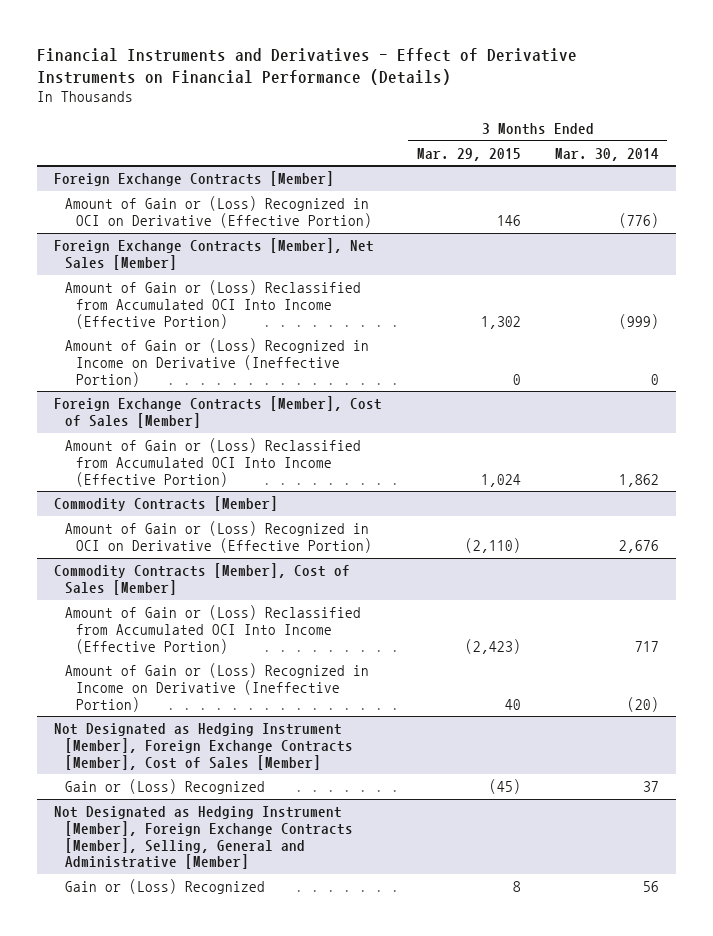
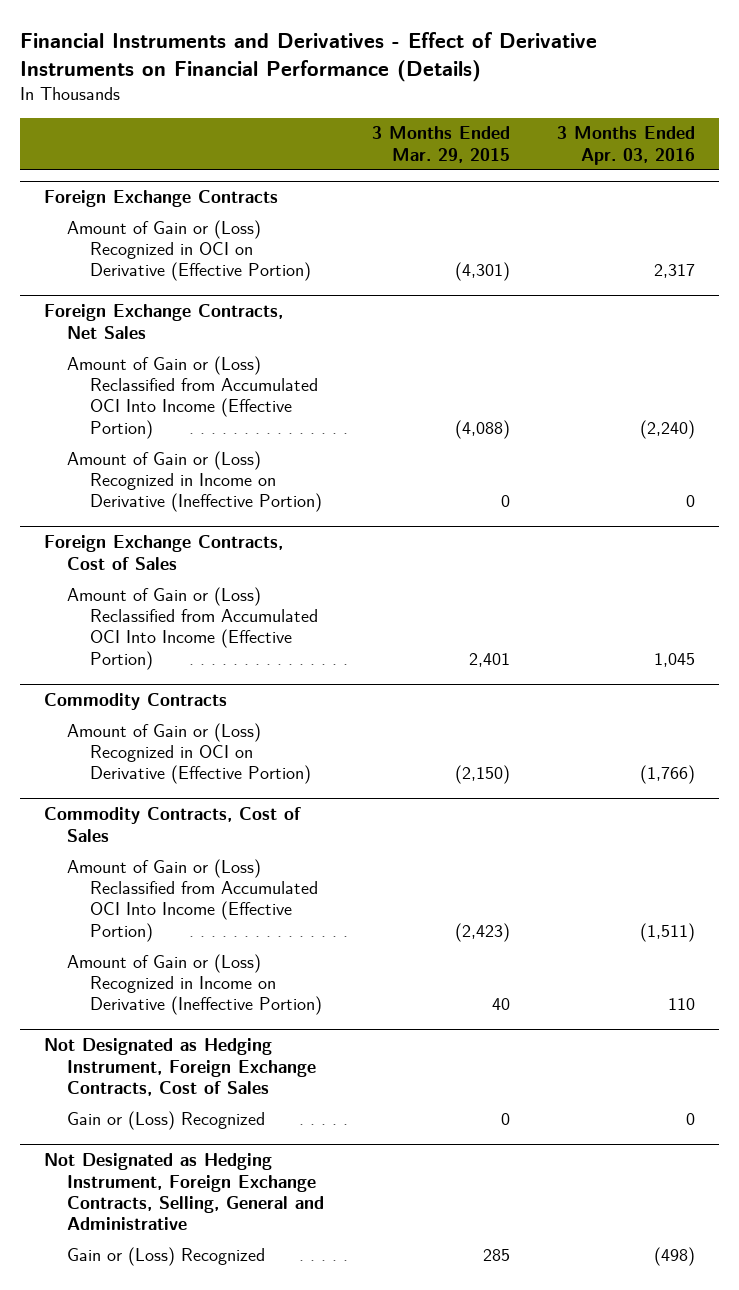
- | 3 Months Ended Mar. 29, 2015 | 3 Months Ended Mar. 30, 2014
+ | 3 Months Ended Mar. 29, 2015 | 3 Months Ended Apr. 03, 2016
- Foreign Exchange Contracts [Member]
- Amount of Gain or (Loss) Recognized in OCI on Derivative (Effective Portion) | 146 | (776)
- Foreign Exchange Contracts [Member], Net Sales [Member]
- Amount of Gain or (Loss) Reclassified from Accumulated OCI Into Income (Effective Portion) | 1,302 | (999)
+ Foreign Exchange Contracts
+ Amount of Gain or (Loss) Recognized in OCI on Derivative (Effective Portion) | (4,301) | 2,317
+ Foreign Exchange Contracts, Net Sales
+ Amount of Gain or (Loss) Reclassified from Accumulated OCI Into Income (Effective Portion) | (4,088) | (2,240)
- Foreign Exchange Contracts [Member], Cost of Sales [Member]
- Amount of Gain or (Loss) Reclassified from Accumulated OCI Into Income (Effective Portion) | 1,024 | 1,862
- Commodity Contracts [Member]
- Amount of Gain or (Loss) Recognized in OCI on Derivative (Effective Portion) | (2,110) | 2,676
- Commodity Contracts [Member], Cost of Sales [Member]
+ Foreign Exchange Contracts, Cost of Sales
+ Amount of Gain or (Loss) Reclassified from Accumulated OCI Into Income (Effective Portion) | 2,401 | 1,045
+ Commodity Contracts
+ Amount of Gain or (Loss) Recognized in OCI on Derivative (Effective Portion) | (2,150) | (1,766)
+ Commodity Contracts, Cost of Sales
- Not Designated as Hedging Instrument [Member], Foreign Exchange Contracts [Member], Cost of Sales [Member]
- Gain or (Loss) Recognized | (45) | 37
- Not Designated as Hedging Instrument [Member], Foreign Exchange Contracts [Member], Selling, General and Administrative [Member]
- Gain or (Loss) Recognized | 8 | 56
+ Not Designated as Hedging Instrument, Foreign Exchange Contracts, Cost of Sales
+ Gain or (Loss) Recognized | 0 | 0
+ Not Designated as Hedging Instrument, Foreign Exchange Contracts, Selling, General and Administrative
+ Gain or (Loss) Recognized | 285 | (498)

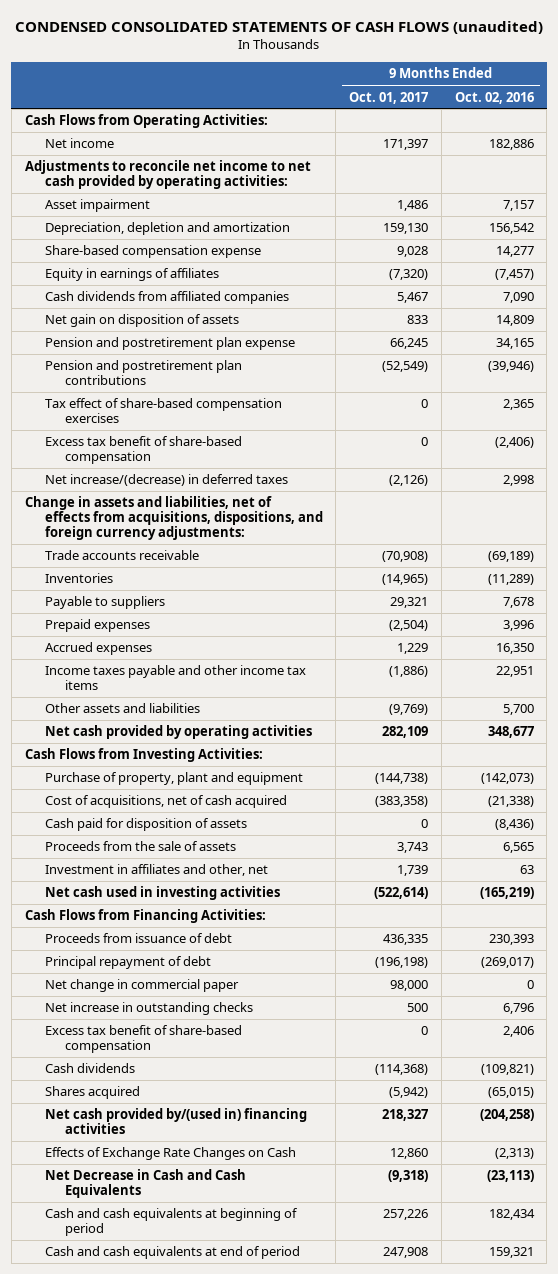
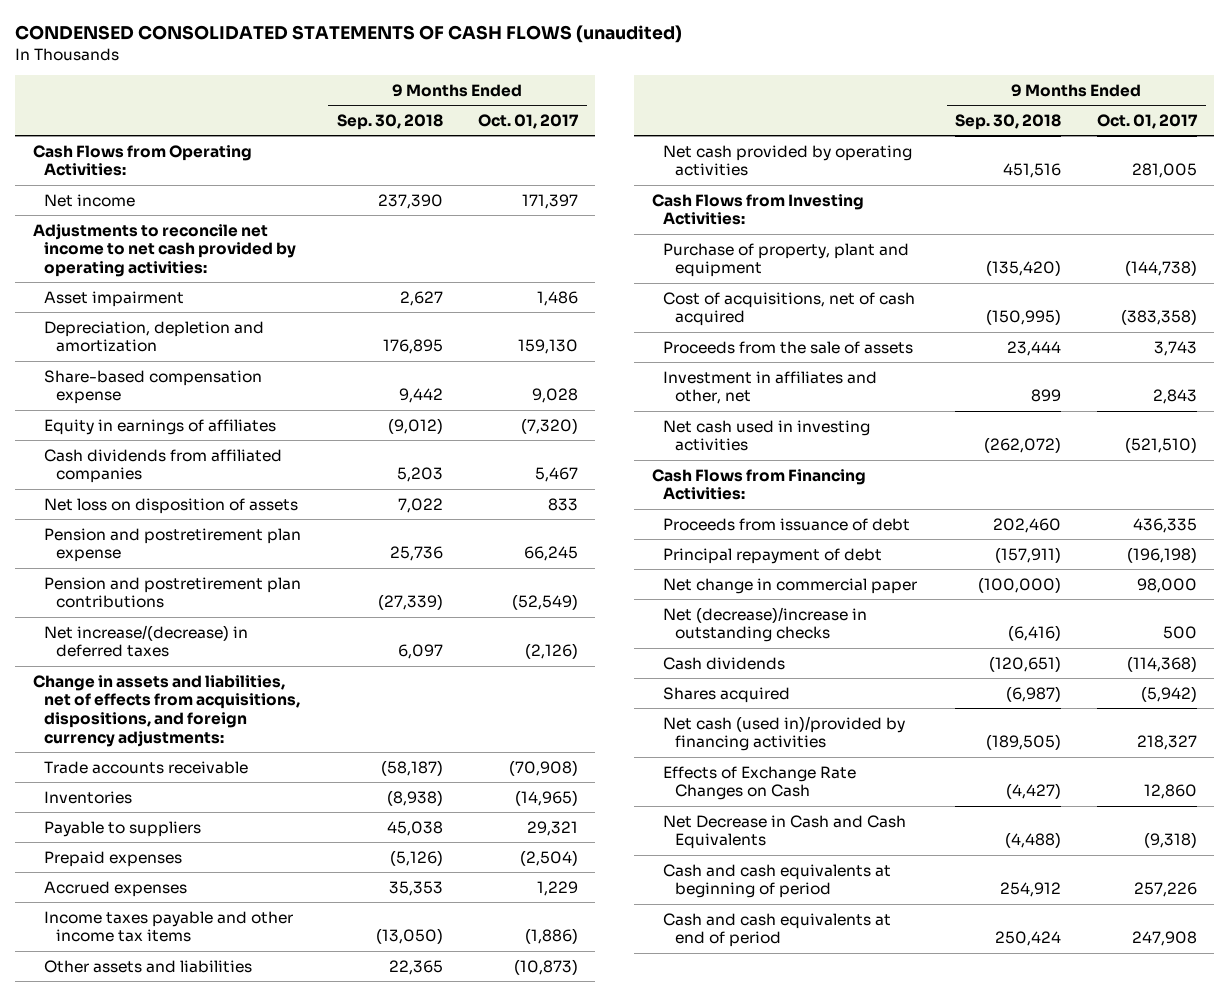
- | 9 Months Ended Oct. 01, 2017 | 9 Months Ended Oct. 02, 2016
+ | 9 Months Ended Sep. 30, 2018 | 9 Months Ended Oct. 01, 2017
- Net gain on disposition of assets | 833 | 14,809
+ Net loss on disposition of assets | 7,022 | 833
- Tax effect of share-based compensation exercises | 0 | 2,365
- Excess tax benefit of share-based compensation | 0 | (2,406)
- Other assets and liabilities | (9,769) | 5,700
- Net cash provided by operating activities | 282,109 | 348,677
+ Other assets and liabilities | 22,365 | (10,873)
+ Net cash provided by operating activities | 451,516 | 281,005
- Cash paid for disposition of assets | 0 | (8,436)
- Investment in affiliates and other, net | 1,739 | 63
- Net cash used in investing activities | (522,614) | (165,219)
+ Investment in affiliates and other, net | 899 | 2,843
+ Net cash used in investing activities | (262,072) | (521,510)
- Net increase in outstanding checks | 500 | 6,796
- Excess tax benefit of share-based compensation | 0 | 2,406
+ Net (decrease)/increase in outstanding checks | (6,416) | 500
- Net cash provided by/(used in) financing activities | 218,327 | (204,258)
+ Net cash (used in)/provided by financing activities | (189,505) | 218,327

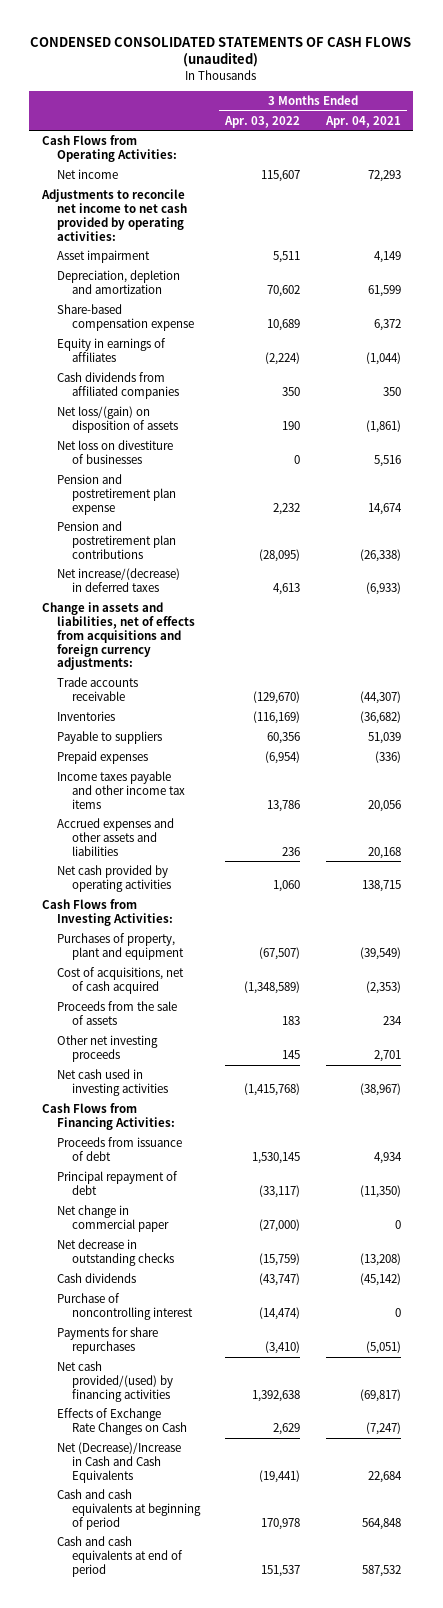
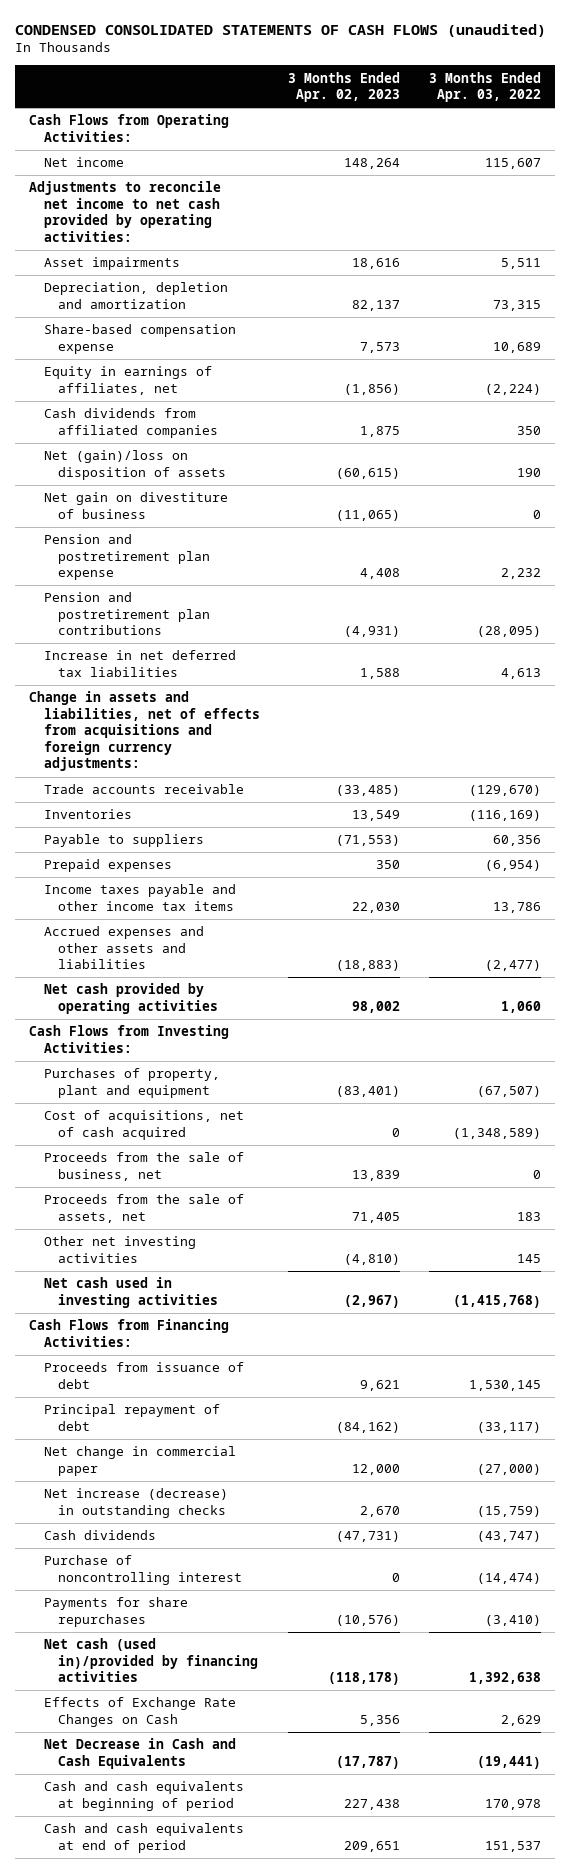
- | 3 Months Ended Apr. 03, 2022 | 3 Months Ended Apr. 04, 2021
+ | 3 Months Ended Apr. 02, 2023 | 3 Months Ended Apr. 03, 2022
- Asset impairment | 5,511 | 4,149
- Depreciation, depletion and amortization | 70,602 | 61,599
+ Asset impairments | 18,616 | 5,511
+ Depreciation, depletion and amortization | 82,137 | 73,315
- Equity in earnings of affiliates | (2,224) | (1,044)
+ Equity in earnings of affiliates, net | (1,856) | (2,224)
- Net loss/(gain) on disposition of assets | 190 | (1,861)
- Net loss on divestiture of businesses | 0 | 5,516
+ Net (gain)/loss on disposition of assets | (60,615) | 190
+ Net gain on divestiture of business | (11,065) | 0
- Net increase/(decrease) in deferred taxes | 4,613 | (6,933)
+ Increase in net deferred tax liabilities | 1,588 | 4,613
- Accrued expenses and other assets and liabilities | 236 | 20,168
+ Accrued expenses and other assets and liabilities | (18,883) | (2,477)
- Proceeds from the sale of assets | 183 | 234
- Other net investing proceeds | 145 | 2,701
+ Proceeds from the sale of business, net | 13,839 | 0
+ Proceeds from the sale of assets, net | 71,405 | 183
+ Other net investing activities | (4,810) | 145
- Net decrease in outstanding checks | (15,759) | (13,208)
+ Net increase (decrease) in outstanding checks | 2,670 | (15,759)
- Net cash provided/(used) by financing activities | 1,392,638 | (69,817)
+ Net cash (used in)/provided by financing activities | (118,178) | 1,392,638
- Net (Decrease)/Increase in Cash and Cash Equivalents | (19,441) | 22,684
+ Net Decrease in Cash and Cash Equivalents | (17,787) | (19,441)

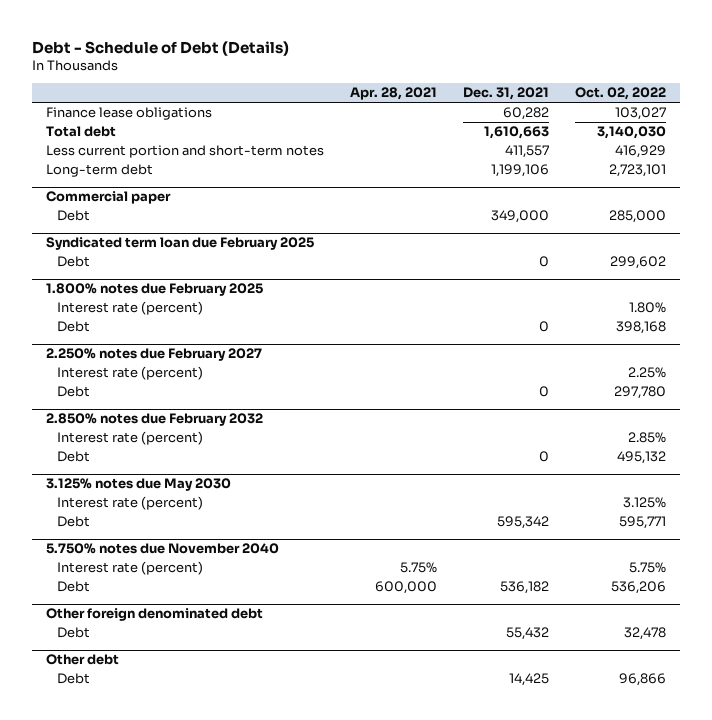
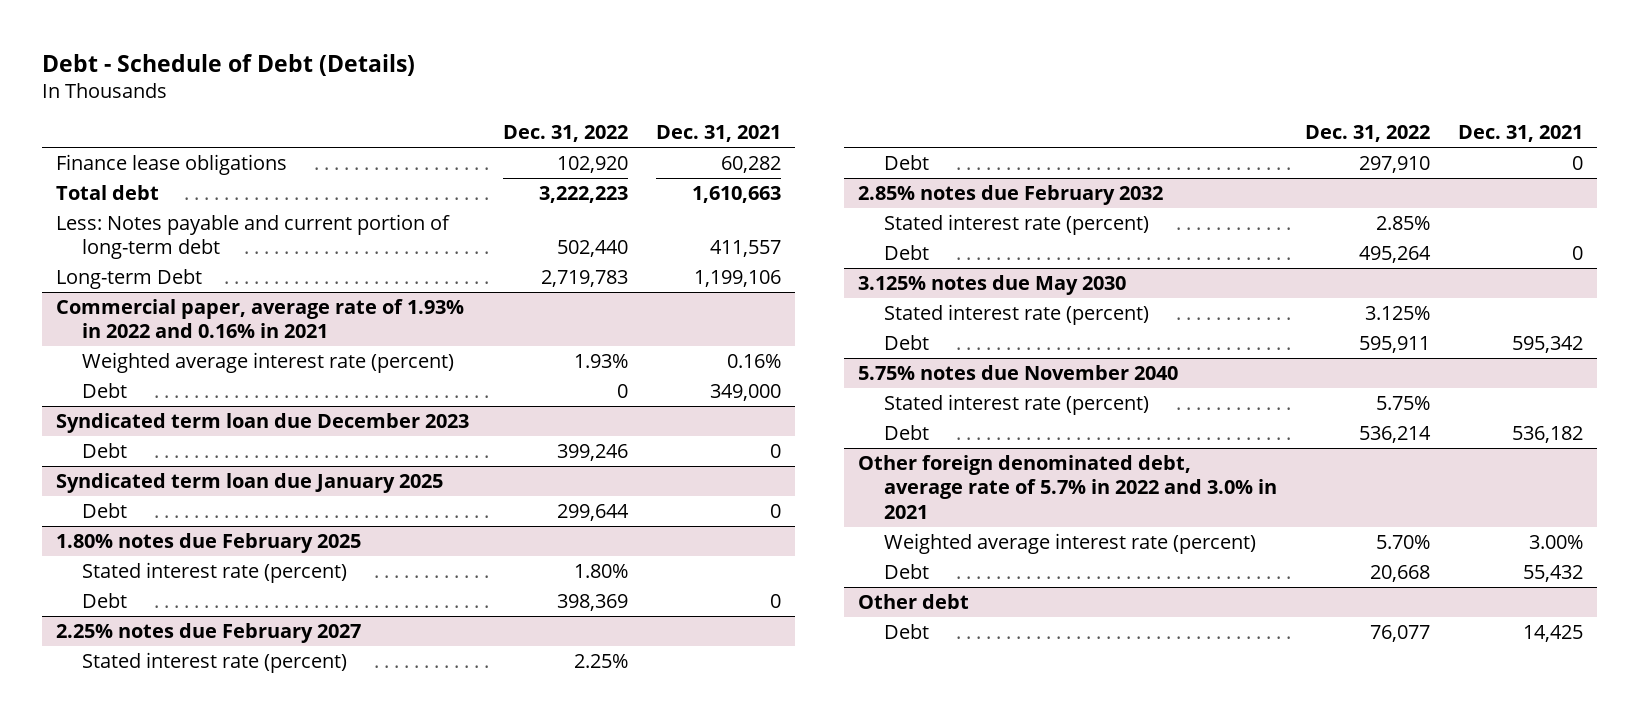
- | Apr. 28, 2021 | Dec. 31, 2021 | Oct. 02, 2022
+ | Dec. 31, 2022 | Dec. 31, 2021
- Less current portion and short-term notes | | 411,557 | 416,929
- Long-term debt | | 1,199,106 | 2,723,101
- Commercial paper
+ Less: Notes payable and current portion of long-term debt | 502,440 | 411,557
+ Long-term Debt | 2,719,783 | 1,199,106
+ Commercial paper, average rate of 1.93% in 2022 and 0.16% in 2021
+ Weighted average interest rate (percent) | 1.93% | 0.16%
- Syndicated term loan due February 2025
+ Syndicated term loan due December 2023
- 1.800% notes due February 2025
- Interest rate (percent) | | | 1.80%
+ Syndicated term loan due January 2025
- 2.250% notes due February 2027
- Interest rate (percent) | | | 2.25%
+ 1.80% notes due February 2025
+ Stated interest rate (percent) | 1.80% |
- 2.850% notes due February 2032
- Interest rate (percent) | | | 2.85%
+ 2.25% notes due February 2027
+ Stated interest rate (percent) | 2.25% |
+ 2.85% notes due February 2032
+ Stated interest rate (percent) | 2.85% |
+ Debt | 495,264 | 0
@ 3.125% notes due May 2030
- Interest rate (percent) | | | 3.125%
+ Stated interest rate (percent) | 3.125% |
- 5.750% notes due November 2040
- Interest rate (percent) | 5.75% | | 5.75%
+ 5.75% notes due November 2040
+ Stated interest rate (percent) | 5.75% |
- Other foreign denominated debt
+ Other foreign denominated debt, average rate of 5.7% in 2022 and 3.0% in 2021
+ Weighted average interest rate (percent) | 5.70% | 3.00%

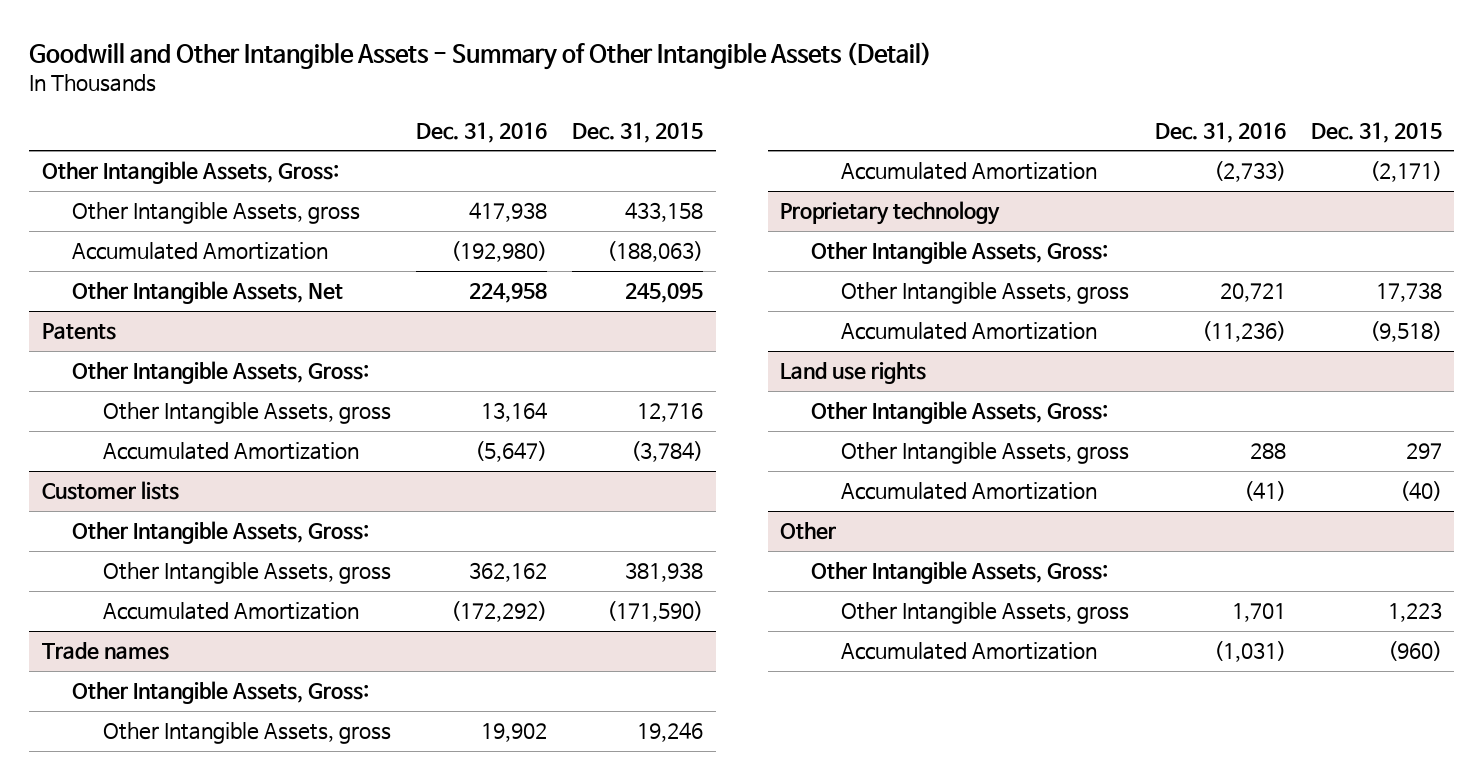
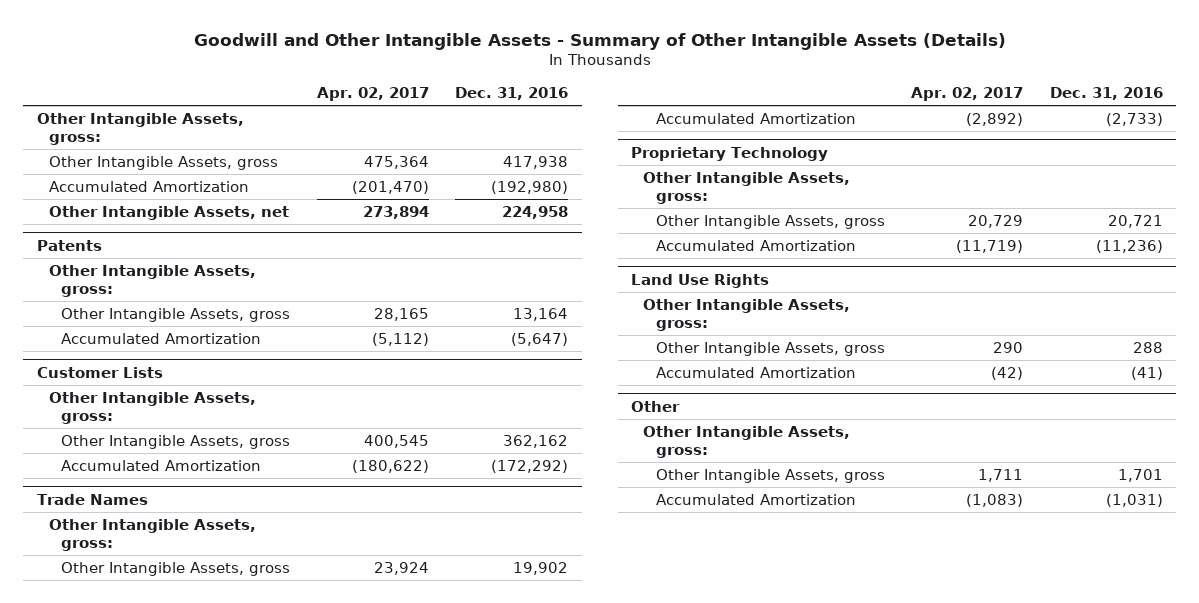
- Goodwill and Other Intangible Assets - Summary of Other Intangible Assets (Detail)
+ Goodwill and Other Intangible Assets - Summary of Other Intangible Assets (Details)
- | Dec. 31, 2016 | Dec. 31, 2015
+ | Apr. 02, 2017 | Dec. 31, 2016
- Other Intangible Assets, Gross:
+ Other Intangible Assets, gross:
- Other Intangible Assets, Net | 224,958 | 245,095
+ Other Intangible Assets, net | 273,894 | 224,958
@ Patents
- Other Intangible Assets, Gross:
+ Other Intangible Assets, gross:
- Customer lists
- Other Intangible Assets, Gross:
+ Customer Lists
+ Other Intangible Assets, gross:
- Trade names
- Other Intangible Assets, Gross:
+ Trade Names
+ Other Intangible Assets, gross:
- Proprietary technology
- Other Intangible Assets, Gross:
+ Proprietary Technology
+ Other Intangible Assets, gross:
- Land use rights
- Other Intangible Assets, Gross:
+ Land Use Rights
+ Other Intangible Assets, gross:
@ Other
- Other Intangible Assets, Gross:
+ Other Intangible Assets, gross:

